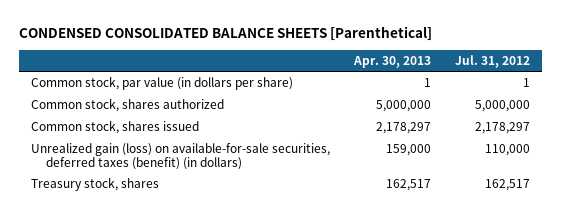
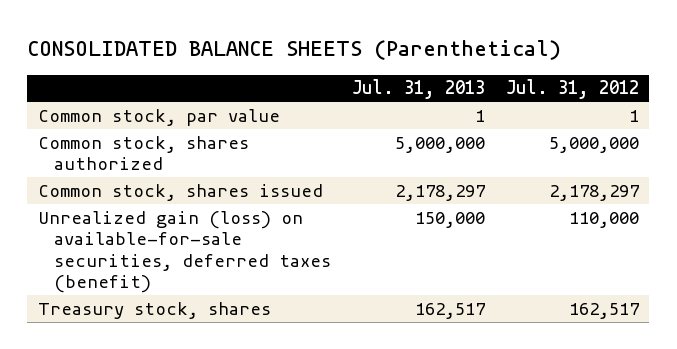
- CONDENSED CONSOLIDATED BALANCE SHEETS [Parenthetical]
+ CONSOLIDATED BALANCE SHEETS (Parenthetical)
- | Apr. 30, 2013 | Jul. 31, 2012
+ | Jul. 31, 2013 | Jul. 31, 2012
- Common stock, par value (in dollars per share) | 1 | 1
+ Common stock, par value | 1 | 1
- Unrealized gain (loss) on available-for-sale securities, deferred taxes (benefit) (in dollars) | 159,000 | 110,000
+ Unrealized gain (loss) on available-for-sale securities, deferred taxes (benefit) | 150,000 | 110,000

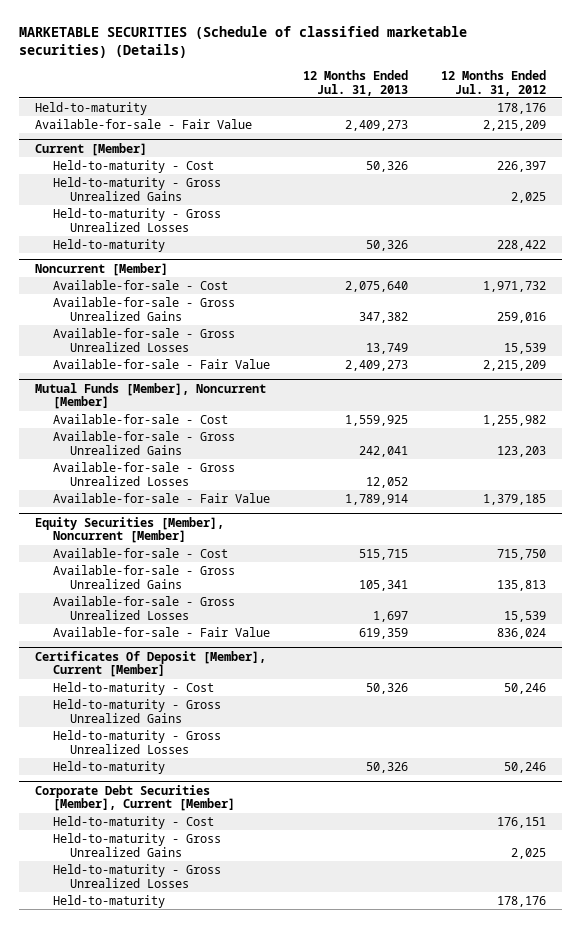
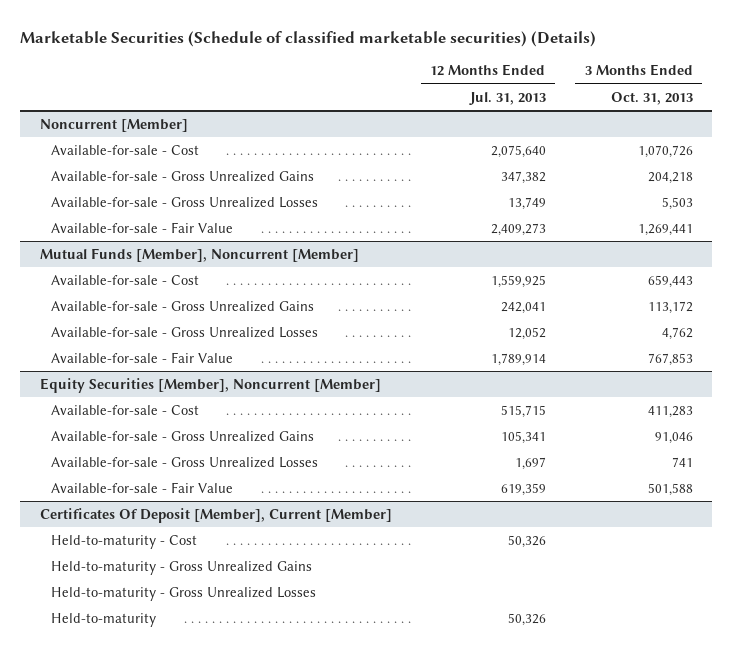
- MARKETABLE SECURITIES (Schedule of classified marketable securities) (Details)
+ Marketable Securities (Schedule of classified marketable securities) (Details)
- | 12 Months Ended Jul. 31, 2013 | 12 Months Ended Jul. 31, 2012
+ | 12 Months Ended Jul. 31, 2013 | 3 Months Ended Oct. 31, 2013
- Held-to-maturity | | 178,176
- Available-for-sale - Fair Value | 2,409,273 | 2,215,209
- Current [Member]
- Held-to-maturity - Cost | 50,326 | 226,397
- Held-to-maturity - Gross Unrealized Gains | | 2,025
- Held-to-maturity - Gross Unrealized Losses
- Held-to-maturity | 50,326 | 228,422
- Corporate Debt Securities [Member], Current [Member]
- Held-to-maturity - Cost | | 176,151
- Held-to-maturity - Gross Unrealized Gains | | 2,025
- Held-to-maturity - Gross Unrealized Losses
- Held-to-maturity | | 178,176

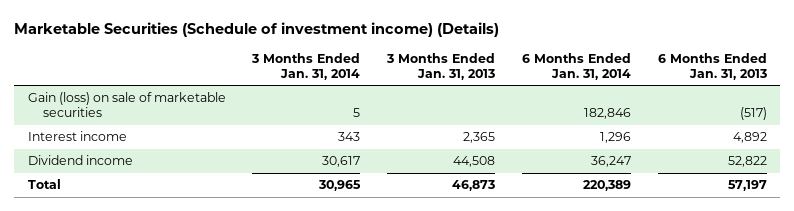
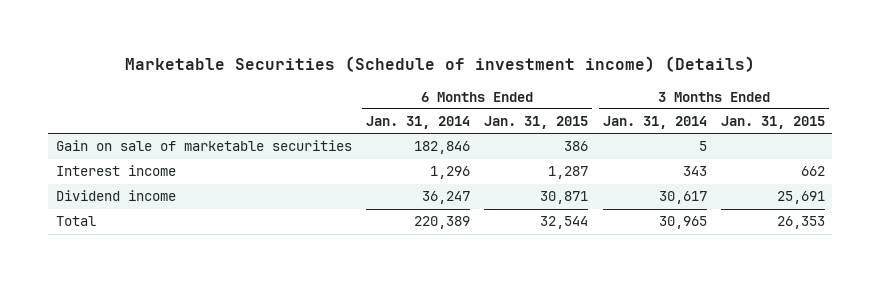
- | 3 Months Ended Jan. 31, 2014 | 3 Months Ended Jan. 31, 2013 | 6 Months Ended Jan. 31, 2014 | 6 Months Ended Jan. 31, 2013
+ | 6 Months Ended Jan. 31, 2014 | 6 Months Ended Jan. 31, 2015 | 3 Months Ended Jan. 31, 2014 | 3 Months Ended Jan. 31, 2015
- Gain (loss) on sale of marketable securities | 5 | | 182,846 | (517)
+ Gain on sale of marketable securities | 182,846 | 386 | 5 |

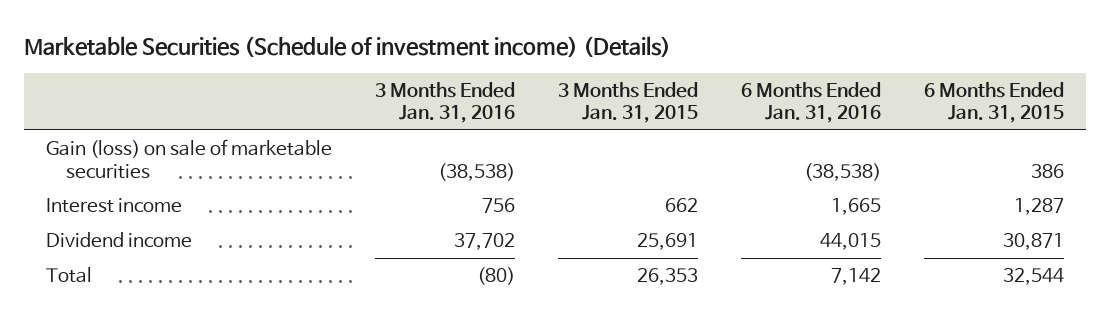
- | 6 Months Ended Jan. 31, 2014 | 6 Months Ended Jan. 31, 2015 | 3 Months Ended Jan. 31, 2014 | 3 Months Ended Jan. 31, 2015
+ | 3 Months Ended Jan. 31, 2016 | 3 Months Ended Jan. 31, 2015 | 6 Months Ended Jan. 31, 2016 | 6 Months Ended Jan. 31, 2015
- Gain on sale of marketable securities | 182,846 | 386 | 5 |
+ Gain (loss) on sale of marketable securities | (38,538) | | (38,538) | 386

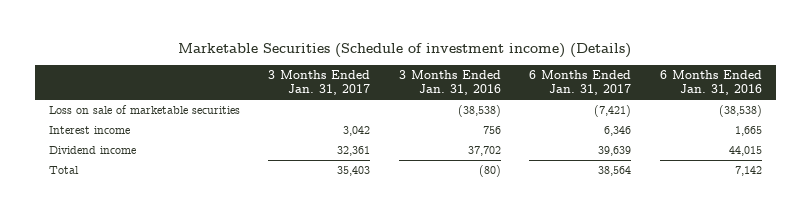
- | 3 Months Ended Jan. 31, 2016 | 3 Months Ended Jan. 31, 2015 | 6 Months Ended Jan. 31, 2016 | 6 Months Ended Jan. 31, 2015
+ | 3 Months Ended Jan. 31, 2017 | 3 Months Ended Jan. 31, 2016 | 6 Months Ended Jan. 31, 2017 | 6 Months Ended Jan. 31, 2016
- Gain (loss) on sale of marketable securities | (38,538) | | (38,538) | 386
+ Loss on sale of marketable securities | | (38,538) | (7,421) | (38,538)

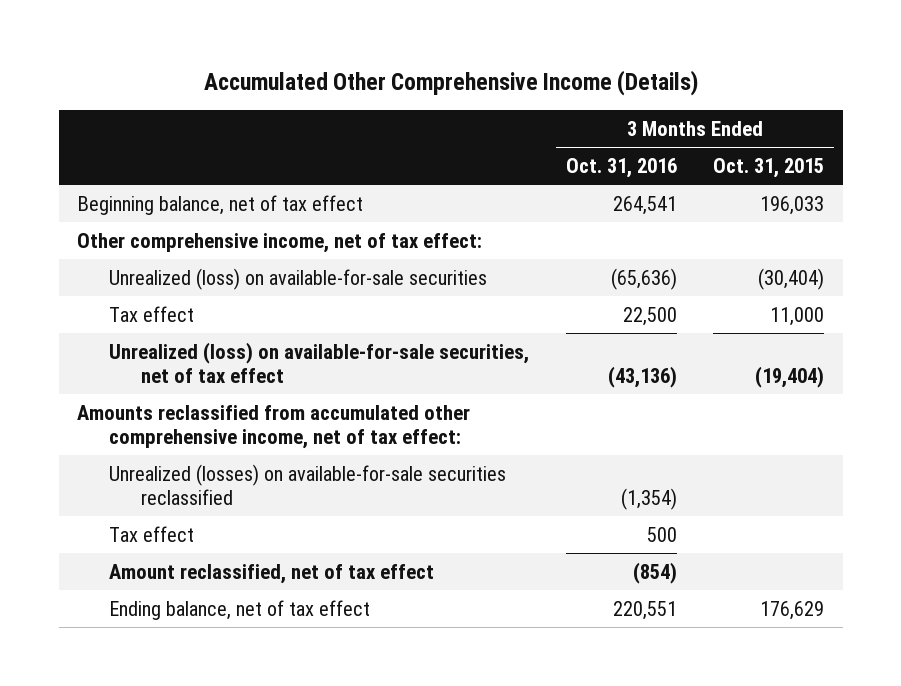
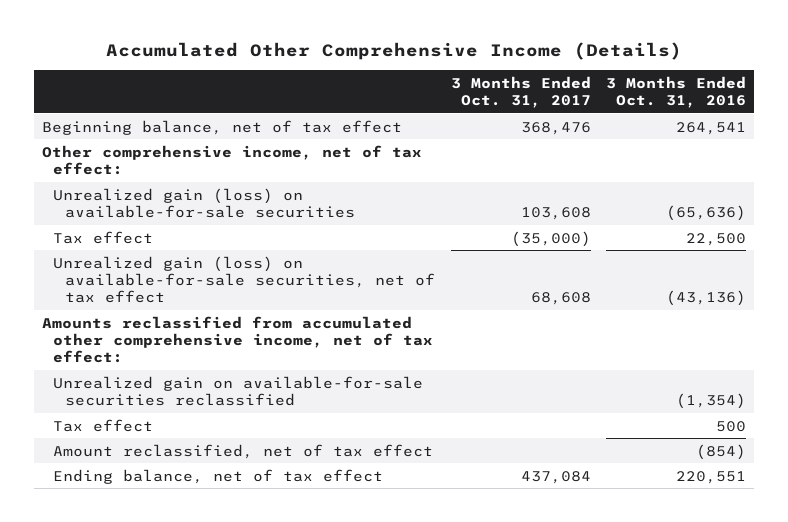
- | 3 Months Ended Oct. 31, 2016 | 3 Months Ended Oct. 31, 2015
+ | 3 Months Ended Oct. 31, 2017 | 3 Months Ended Oct. 31, 2016
- Unrealized (loss) on available-for-sale securities | (65,636) | (30,404)
+ Unrealized gain (loss) on available-for-sale securities | 103,608 | (65,636)
- Unrealized (loss) on available-for-sale securities, net of tax effect | (43,136) | (19,404)
+ Unrealized gain (loss) on available-for-sale securities, net of tax effect | 68,608 | (43,136)
- Unrealized (losses) on available-for-sale securities reclassified | (1,354) |
+ Unrealized gain on available-for-sale securities reclassified | | (1,354)

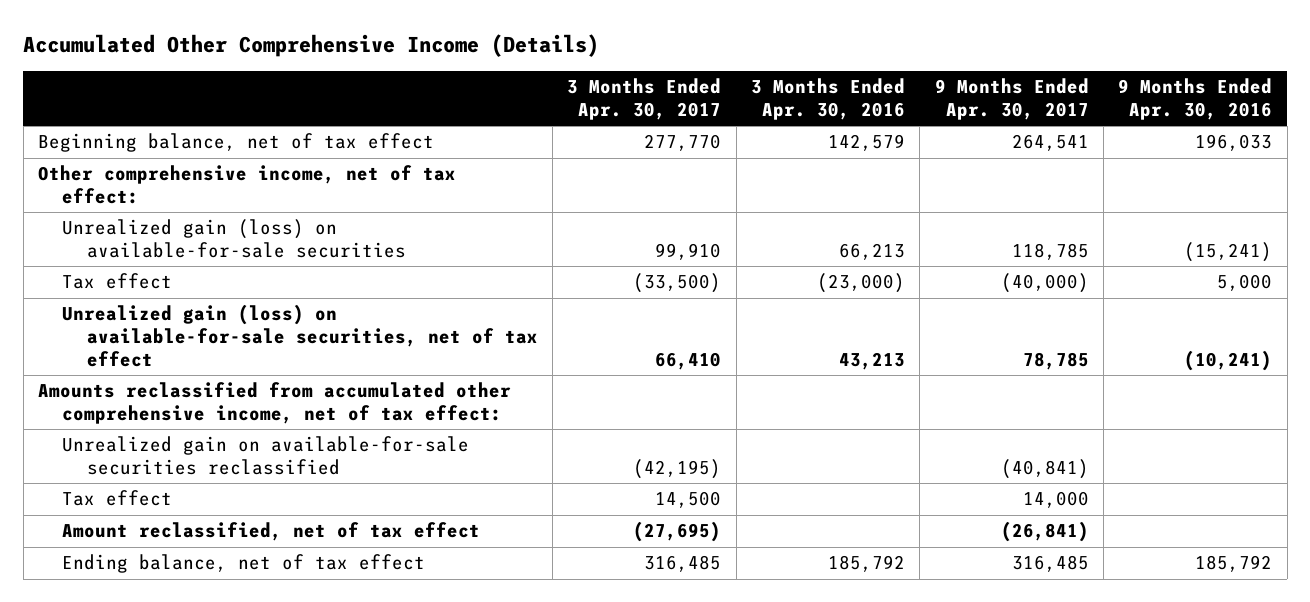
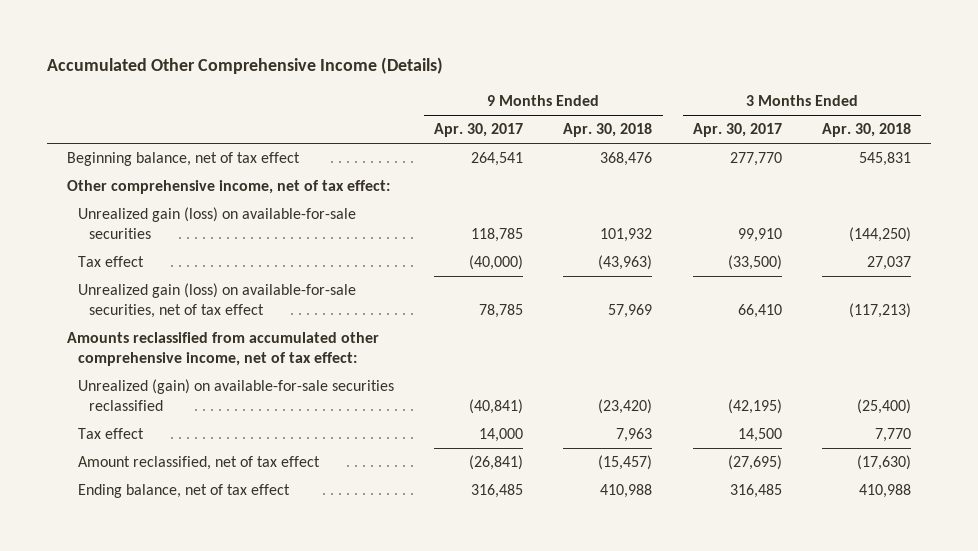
- | 3 Months Ended Apr. 30, 2017 | 3 Months Ended Apr. 30, 2016 | 9 Months Ended Apr. 30, 2017 | 9 Months Ended Apr. 30, 2016
+ | 9 Months Ended Apr. 30, 2017 | 9 Months Ended Apr. 30, 2018 | 3 Months Ended Apr. 30, 2017 | 3 Months Ended Apr. 30, 2018
- Unrealized gain on available-for-sale securities reclassified | (42,195) | | (40,841) |
+ Unrealized (gain) on available-for-sale securities reclassified | (40,841) | (23,420) | (42,195) | (25,400)

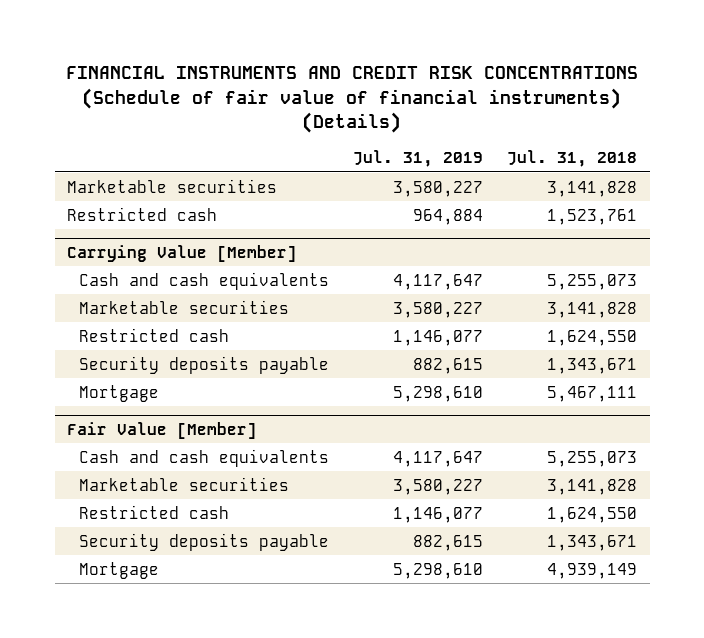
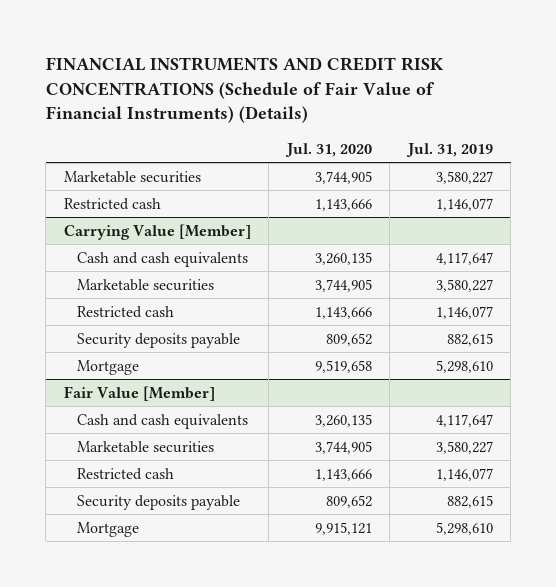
- FINANCIAL INSTRUMENTS AND CREDIT RISK CONCENTRATIONS (Schedule of fair value of financial instruments) (Details)
+ FINANCIAL INSTRUMENTS AND CREDIT RISK CONCENTRATIONS (Schedule of Fair Value of Financial Instruments) (Details)
- | Jul. 31, 2019 | Jul. 31, 2018
+ | Jul. 31, 2020 | Jul. 31, 2019
- Restricted cash | 964,884 | 1,523,761
+ Restricted cash | 1,143,666 | 1,146,077

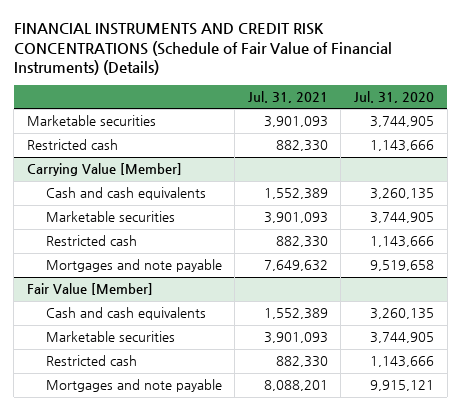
- | Jul. 31, 2020 | Jul. 31, 2019
+ | Jul. 31, 2021 | Jul. 31, 2020
@ Carrying Value [Member]
- Security deposits payable | 809,652 | 882,615
- Mortgage | 9,519,658 | 5,298,610
+ Mortgages and note payable | 7,649,632 | 9,519,658
@ Fair Value [Member]
- Security deposits payable | 809,652 | 882,615
- Mortgage | 9,915,121 | 5,298,610
+ Mortgages and note payable | 8,088,201 | 9,915,121

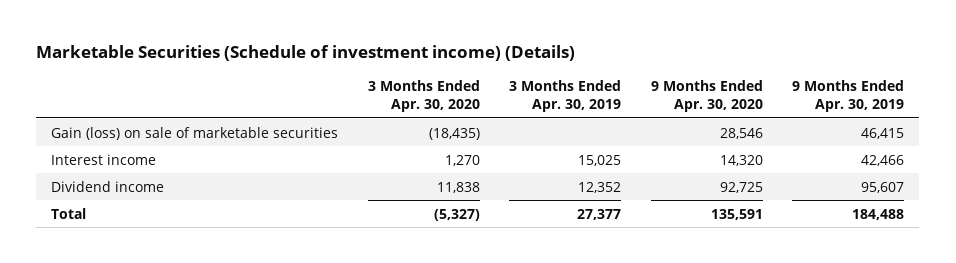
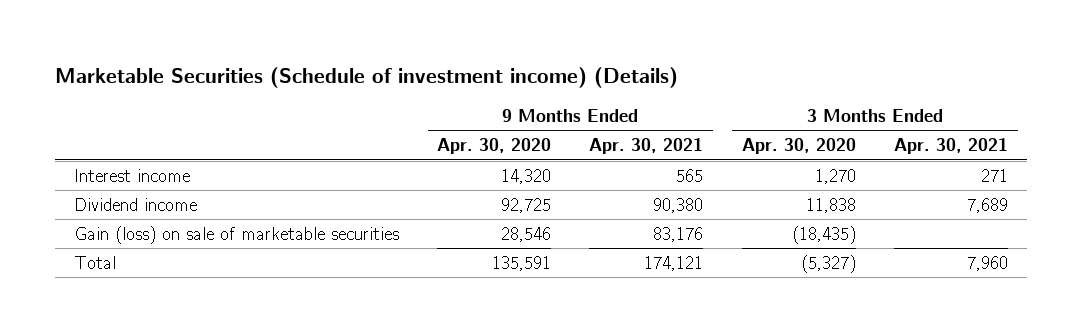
- | 3 Months Ended Apr. 30, 2020 | 3 Months Ended Apr. 30, 2019 | 9 Months Ended Apr. 30, 2020 | 9 Months Ended Apr. 30, 2019
+ | 9 Months Ended Apr. 30, 2020 | 9 Months Ended Apr. 30, 2021 | 3 Months Ended Apr. 30, 2020 | 3 Months Ended Apr. 30, 2021
moved down: Gain (loss) on sale of marketable securities | 28,546 | 83,176 | (18,435) |

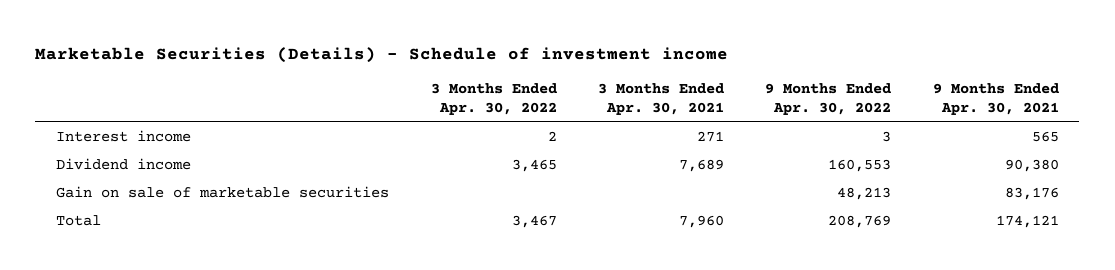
- Marketable Securities (Schedule of investment income) (Details)
+ Marketable Securities (Details) - Schedule of investment income
- | 9 Months Ended Apr. 30, 2020 | 9 Months Ended Apr. 30, 2021 | 3 Months Ended Apr. 30, 2020 | 3 Months Ended Apr. 30, 2021
+ | 3 Months Ended Apr. 30, 2022 | 3 Months Ended Apr. 30, 2021 | 9 Months Ended Apr. 30, 2022 | 9 Months Ended Apr. 30, 2021
- Gain (loss) on sale of marketable securities | 28,546 | 83,176 | (18,435) |
+ Gain on sale of marketable securities | | | 48,213 | 83,176

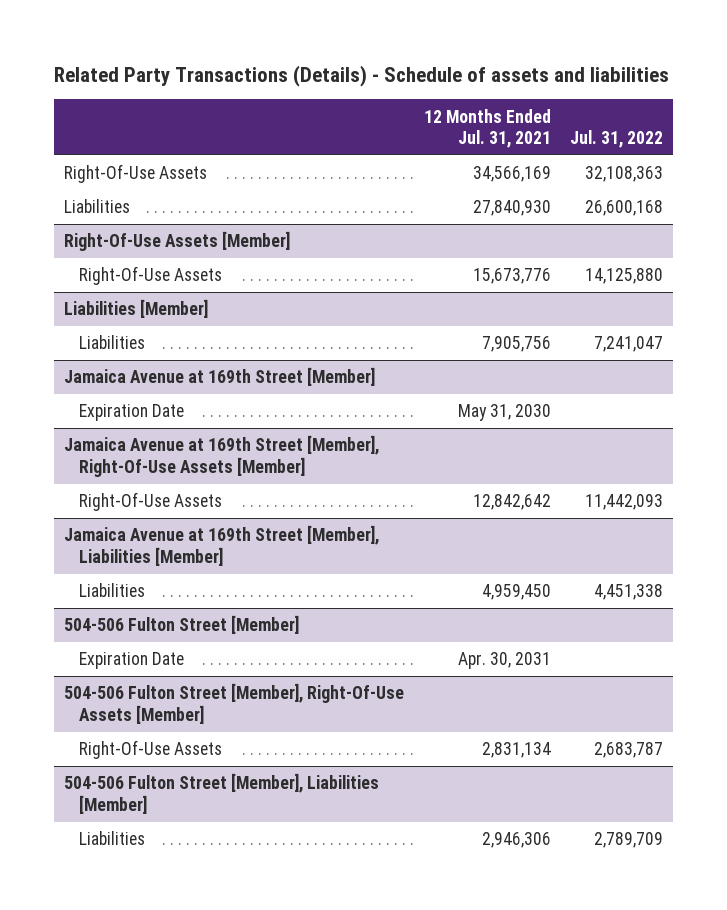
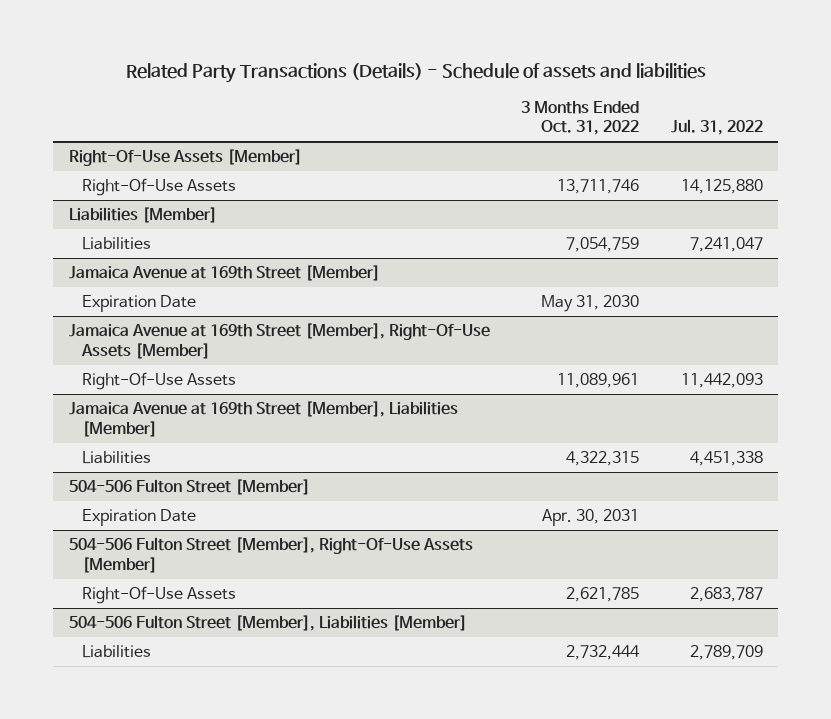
- | 12 Months Ended Jul. 31, 2021 | Jul. 31, 2022
+ | 3 Months Ended Oct. 31, 2022 | Jul. 31, 2022
- Right-Of-Use Assets | 34,566,169 | 32,108,363
- Liabilities | 27,840,930 | 26,600,168

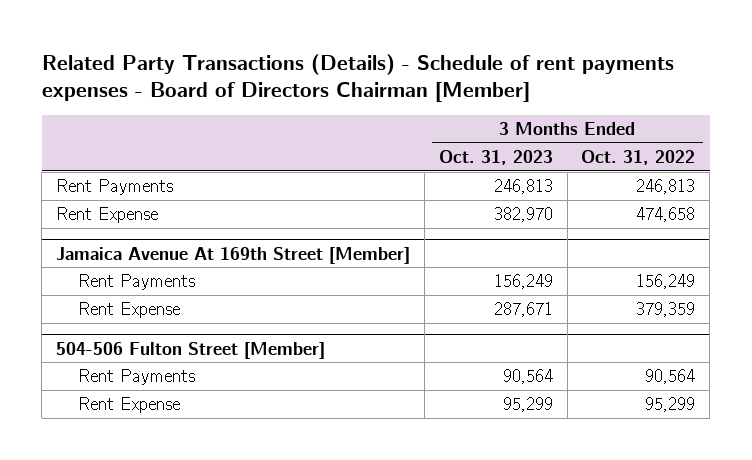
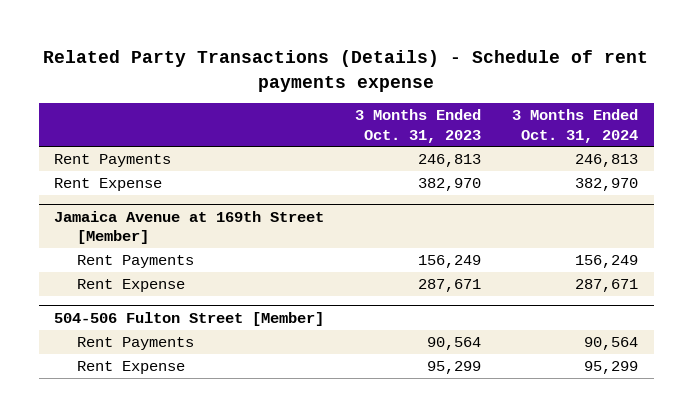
- Related Party Transactions (Details) - Schedule of rent payments expenses - Board of Directors Chairman [Member]
+ Related Party Transactions (Details) - Schedule of rent payments expense
- | 3 Months Ended Oct. 31, 2023 | 3 Months Ended Oct. 31, 2022
+ | 3 Months Ended Oct. 31, 2023 | 3 Months Ended Oct. 31, 2024
- Jamaica Avenue At 169th Street [Member]
+ Jamaica Avenue at 169th Street [Member]

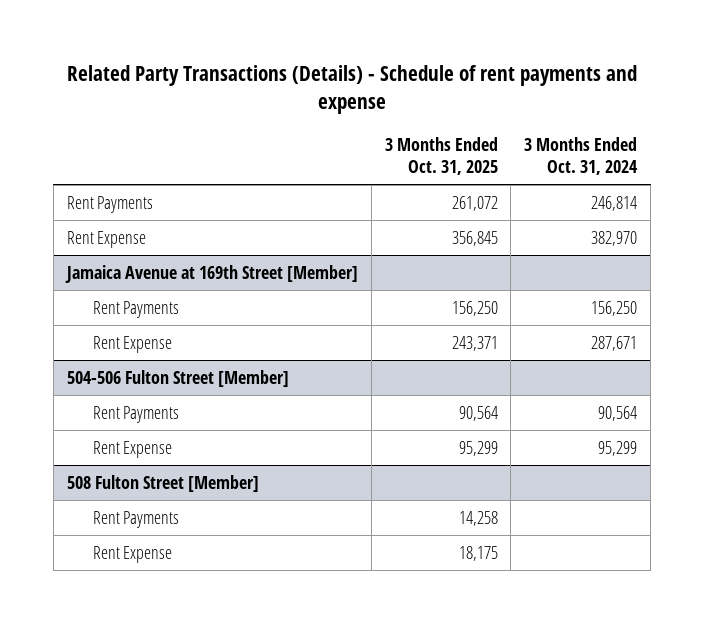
- Related Party Transactions (Details) - Schedule of rent payments expense
+ Related Party Transactions (Details) - Schedule of rent payments and expense
- | 3 Months Ended Oct. 31, 2023 | 3 Months Ended Oct. 31, 2024
+ | 3 Months Ended Oct. 31, 2025 | 3 Months Ended Oct. 31, 2024
- Rent Payments | 246,813 | 246,813
+ Rent Payments | 261,072 | 246,814
@ Jamaica Avenue at 169th Street [Member]
- Rent Payments | 156,249 | 156,249
+ Rent Payments | 156,250 | 156,250
+ 508 Fulton Street [Member]
+ Rent Payments | 14,258 |
+ Rent Expense | 18,175 |

